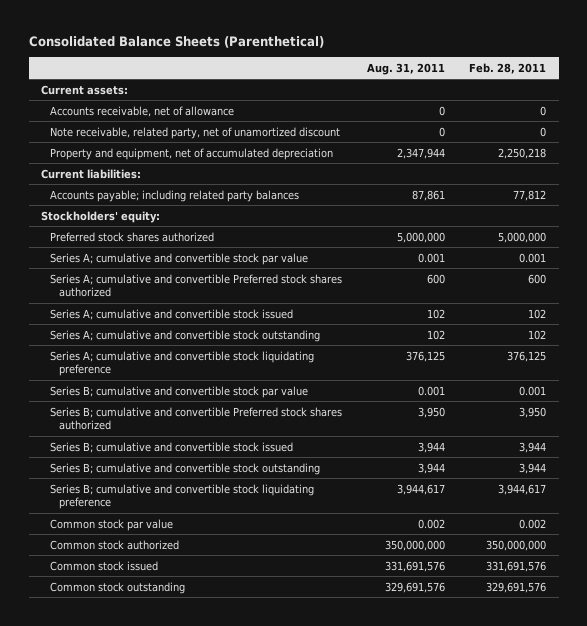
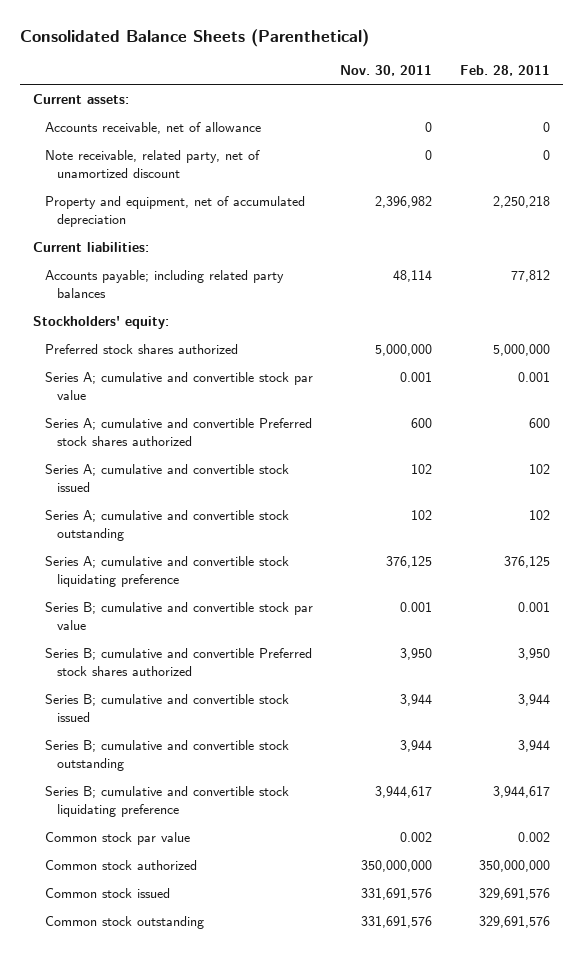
- | Aug. 31, 2011 | Feb. 28, 2011
+ | Nov. 30, 2011 | Feb. 28, 2011
- Common stock issued | 331,691,576 | 331,691,576
+ Common stock issued | 331,691,576 | 329,691,576

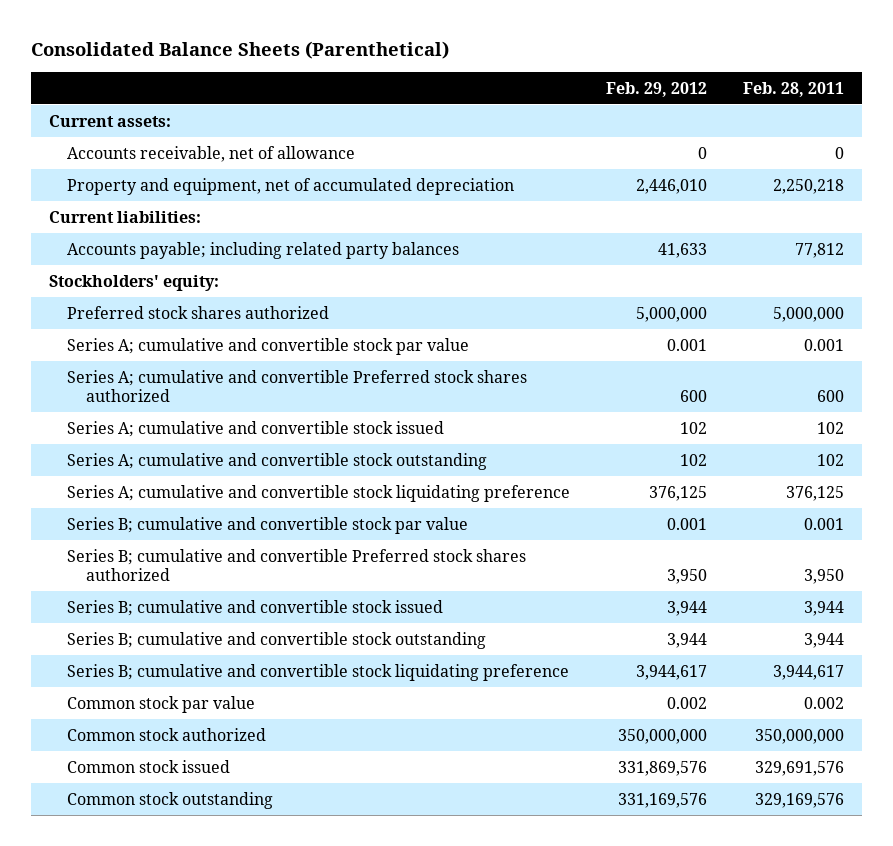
- | Nov. 30, 2011 | Feb. 28, 2011
+ | Feb. 29, 2012 | Feb. 28, 2011
- Note receivable, related party, net of unamortized discount | 0 | 0
- Common stock outstanding | 331,691,576 | 329,691,576
+ Common stock outstanding | 331,169,576 | 329,169,576

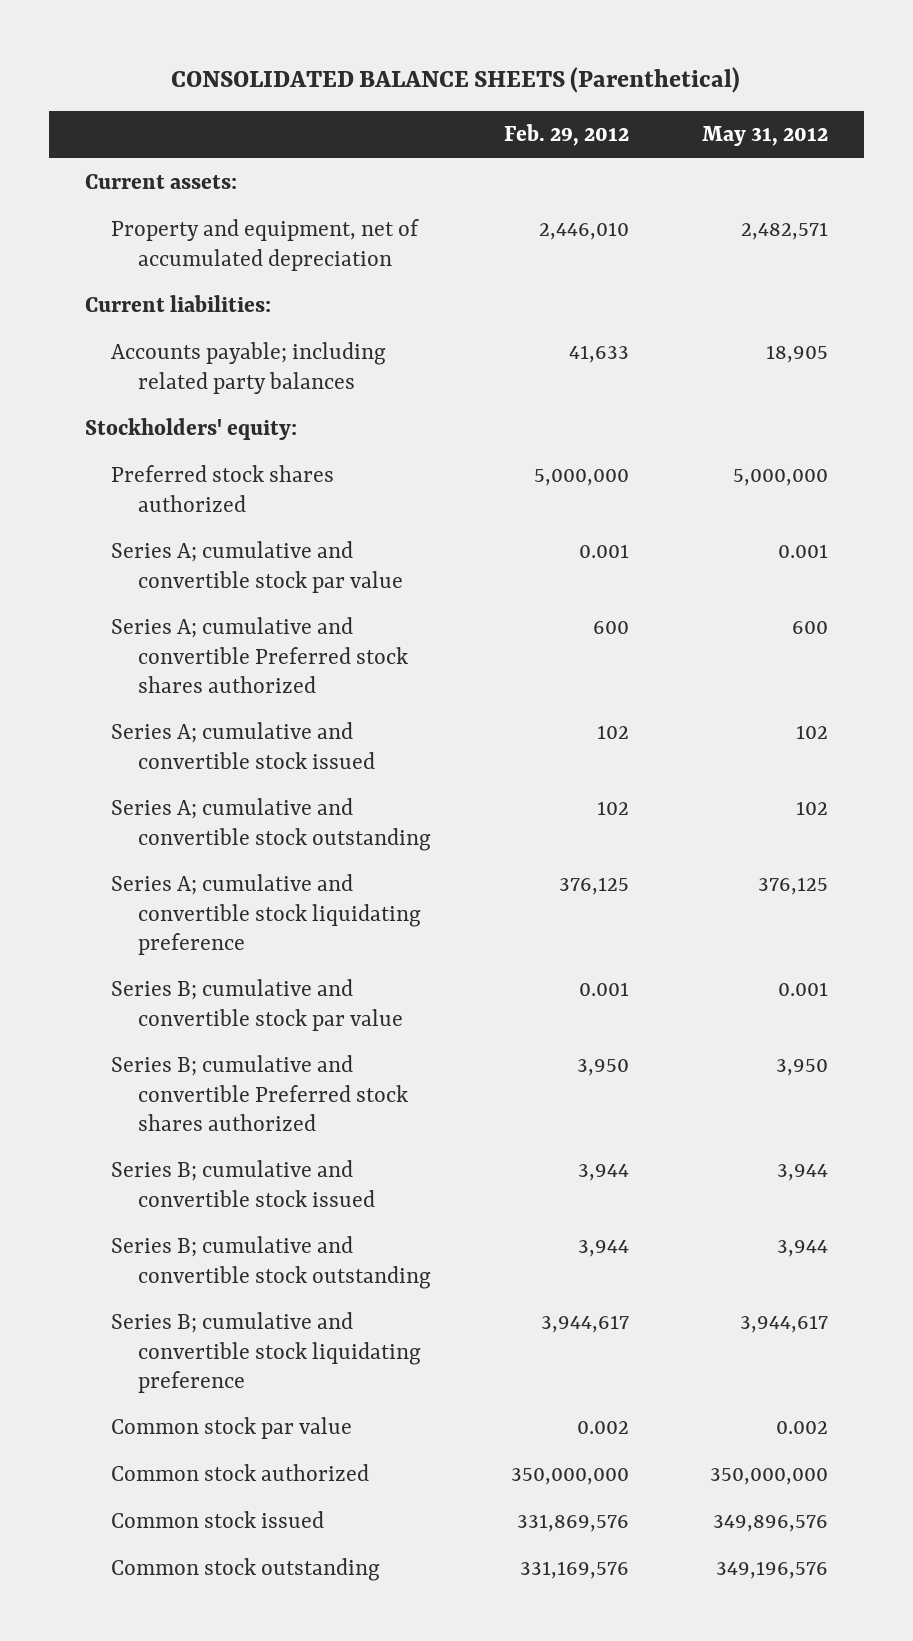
- Consolidated Balance Sheets (Parenthetical)
+ CONSOLIDATED BALANCE SHEETS (Parenthetical)
- | Feb. 29, 2012 | Feb. 28, 2011
+ | Feb. 29, 2012 | May 31, 2012
- Accounts receivable, net of allowance | 0 | 0

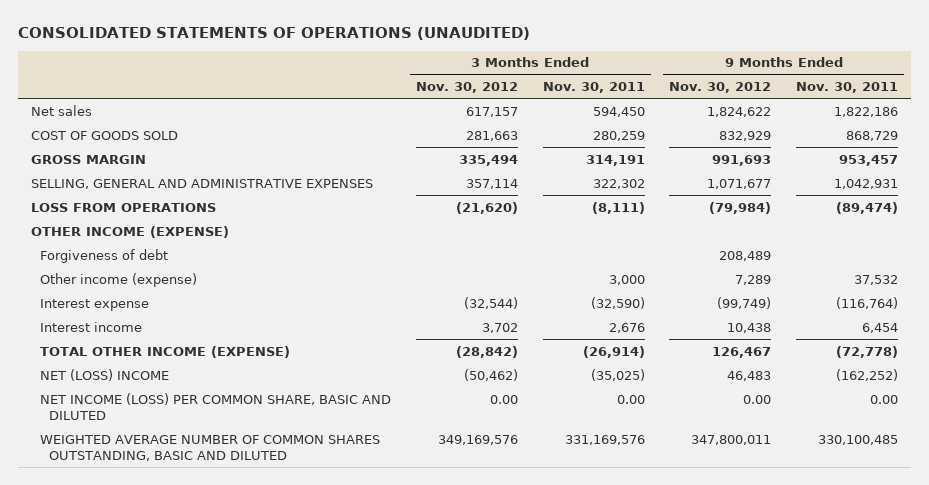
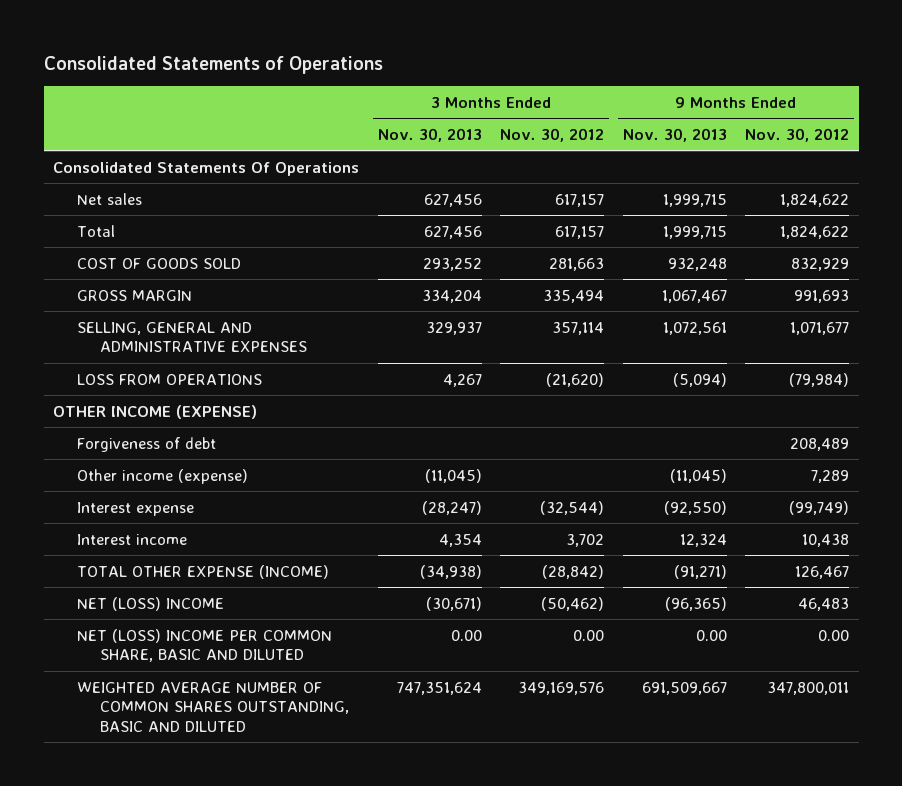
- CONSOLIDATED STATEMENTS OF OPERATIONS (UNAUDITED)
+ Consolidated Statements of Operations
- | 3 Months Ended Nov. 30, 2012 | 3 Months Ended Nov. 30, 2011 | 9 Months Ended Nov. 30, 2012 | 9 Months Ended Nov. 30, 2011
+ | 3 Months Ended Nov. 30, 2013 | 3 Months Ended Nov. 30, 2012 | 9 Months Ended Nov. 30, 2013 | 9 Months Ended Nov. 30, 2012
+ Consolidated Statements Of Operations
+ Total | 627,456 | 617,157 | 1,999,715 | 1,824,622
- TOTAL OTHER INCOME (EXPENSE) | (28,842) | (26,914) | 126,467 | (72,778)
+ TOTAL OTHER EXPENSE (INCOME) | (34,938) | (28,842) | (91,271) | 126,467
- NET INCOME (LOSS) PER COMMON SHARE, BASIC AND DILUTED | 0.00 | 0.00 | 0.00 | 0.00
+ NET (LOSS) INCOME PER COMMON SHARE, BASIC AND DILUTED | 0.00 | 0.00 | 0.00 | 0.00

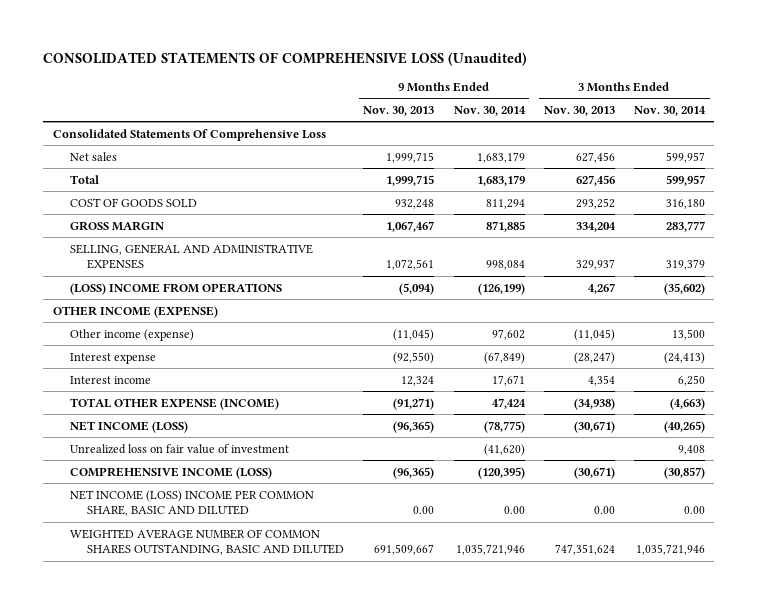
- Consolidated Statements of Operations
+ CONSOLIDATED STATEMENTS OF COMPREHENSIVE LOSS (Unaudited)
- | 3 Months Ended Nov. 30, 2013 | 3 Months Ended Nov. 30, 2012 | 9 Months Ended Nov. 30, 2013 | 9 Months Ended Nov. 30, 2012
+ | 9 Months Ended Nov. 30, 2013 | 9 Months Ended Nov. 30, 2014 | 3 Months Ended Nov. 30, 2013 | 3 Months Ended Nov. 30, 2014
- Consolidated Statements Of Operations
+ Consolidated Statements Of Comprehensive Loss
- LOSS FROM OPERATIONS | 4,267 | (21,620) | (5,094) | (79,984)
+ (LOSS) INCOME FROM OPERATIONS | (5,094) | (126,199) | 4,267 | (35,602)
- Forgiveness of debt | | | | 208,489
- NET (LOSS) INCOME | (30,671) | (50,462) | (96,365) | 46,483
- NET (LOSS) INCOME PER COMMON SHARE, BASIC AND DILUTED | 0.00 | 0.00 | 0.00 | 0.00
+ NET INCOME (LOSS) | (96,365) | (78,775) | (30,671) | (40,265)
+ Unrealized loss on fair value of investment | | (41,620) | | 9,408
+ COMPREHENSIVE INCOME (LOSS) | (96,365) | (120,395) | (30,671) | (30,857)
+ NET INCOME (LOSS) INCOME PER COMMON SHARE, BASIC AND DILUTED | 0.00 | 0.00 | 0.00 | 0.00

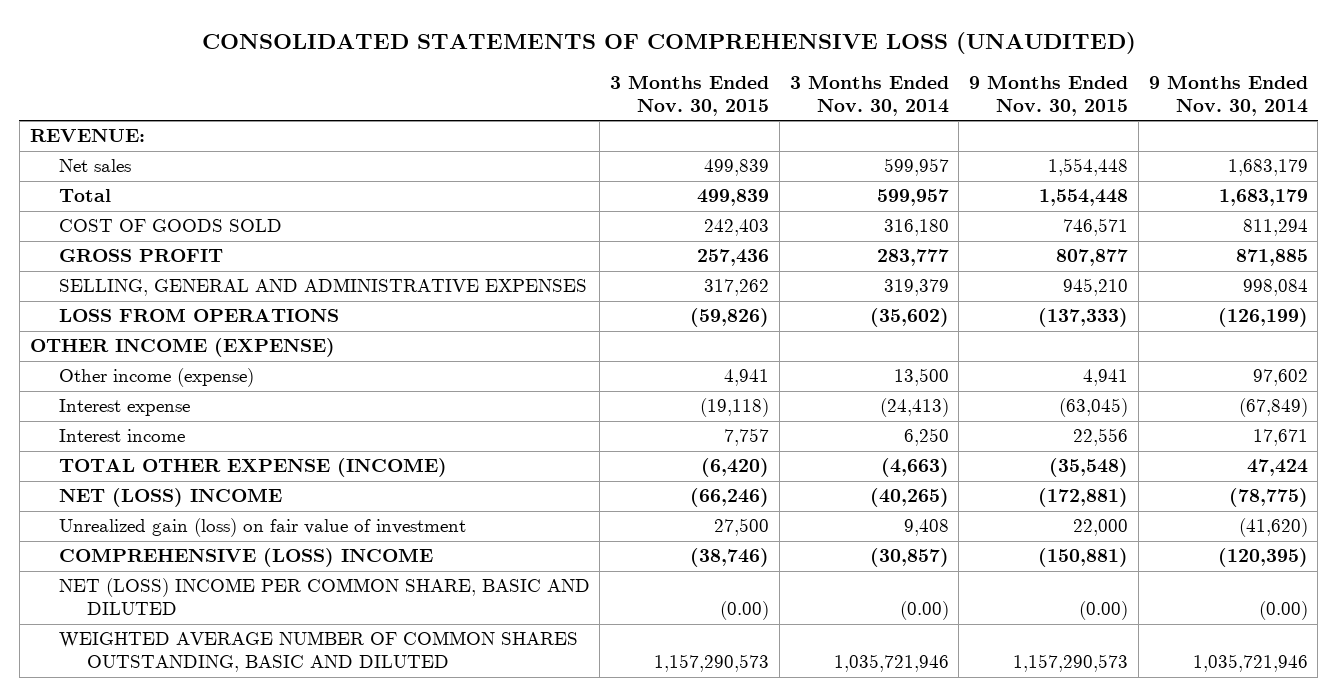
- CONSOLIDATED STATEMENTS OF COMPREHENSIVE LOSS (Unaudited)
+ CONSOLIDATED STATEMENTS OF COMPREHENSIVE LOSS (UNAUDITED)
- | 9 Months Ended Nov. 30, 2013 | 9 Months Ended Nov. 30, 2014 | 3 Months Ended Nov. 30, 2013 | 3 Months Ended Nov. 30, 2014
+ | 3 Months Ended Nov. 30, 2015 | 3 Months Ended Nov. 30, 2014 | 9 Months Ended Nov. 30, 2015 | 9 Months Ended Nov. 30, 2014
- Consolidated Statements Of Comprehensive Loss
+ REVENUE:
- GROSS MARGIN | 1,067,467 | 871,885 | 334,204 | 283,777
+ GROSS PROFIT | 257,436 | 283,777 | 807,877 | 871,885
- (LOSS) INCOME FROM OPERATIONS | (5,094) | (126,199) | 4,267 | (35,602)
+ LOSS FROM OPERATIONS | (59,826) | (35,602) | (137,333) | (126,199)
- NET INCOME (LOSS) | (96,365) | (78,775) | (30,671) | (40,265)
- Unrealized loss on fair value of investment | | (41,620) | | 9,408
- COMPREHENSIVE INCOME (LOSS) | (96,365) | (120,395) | (30,671) | (30,857)
- NET INCOME (LOSS) INCOME PER COMMON SHARE, BASIC AND DILUTED | 0.00 | 0.00 | 0.00 | 0.00
+ NET (LOSS) INCOME | (66,246) | (40,265) | (172,881) | (78,775)
+ Unrealized gain (loss) on fair value of investment | 27,500 | 9,408 | 22,000 | (41,620)
+ COMPREHENSIVE (LOSS) INCOME | (38,746) | (30,857) | (150,881) | (120,395)
+ NET (LOSS) INCOME PER COMMON SHARE, BASIC AND DILUTED | (0.00) | (0.00) | (0.00) | (0.00)

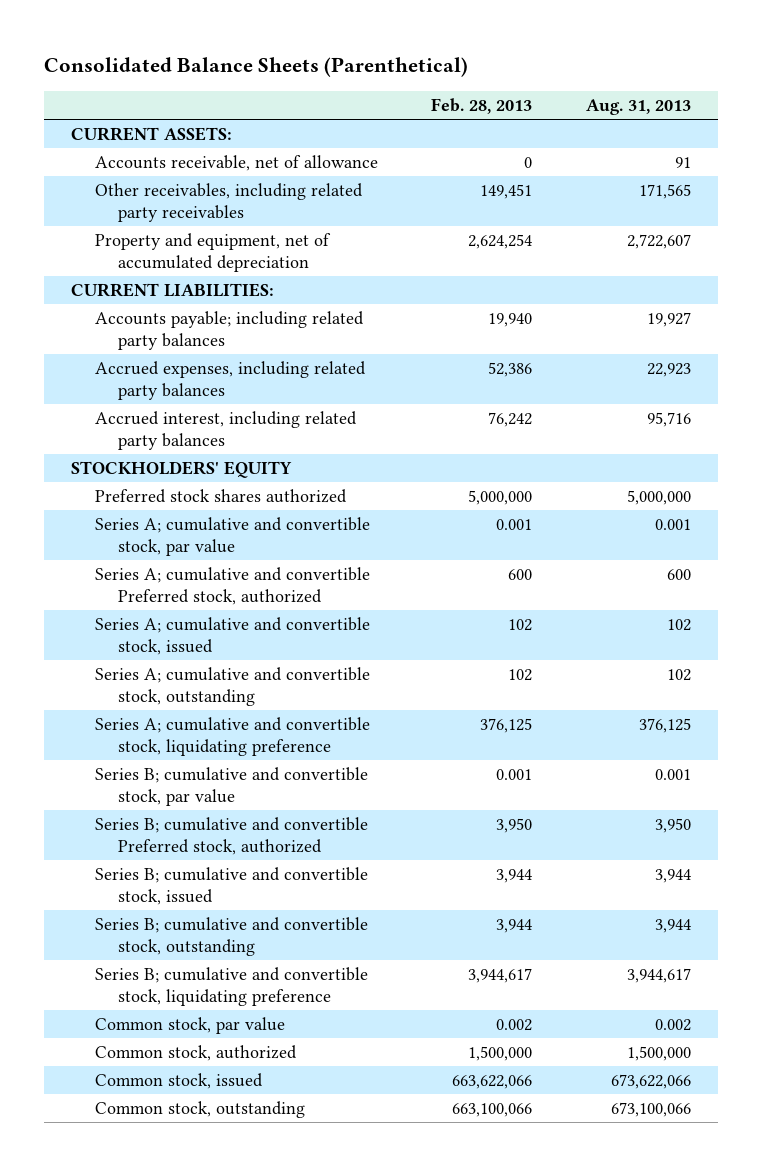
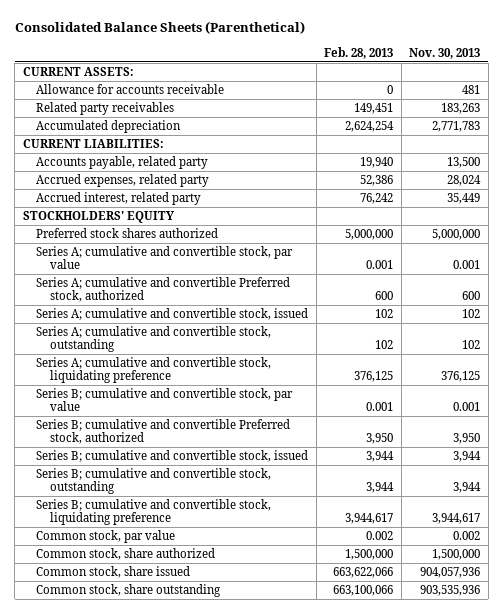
- | Feb. 28, 2013 | Aug. 31, 2013
+ | Feb. 28, 2013 | Nov. 30, 2013
- Accounts receivable, net of allowance | 0 | 91
- Other receivables, including related party receivables | 149,451 | 171,565
- Property and equipment, net of accumulated depreciation | 2,624,254 | 2,722,607
+ Allowance for accounts receivable | 0 | 481
+ Related party receivables | 149,451 | 183,263
+ Accumulated depreciation | 2,624,254 | 2,771,783
- Accounts payable; including related party balances | 19,940 | 19,927
- Accrued expenses, including related party balances | 52,386 | 22,923
- Accrued interest, including related party balances | 76,242 | 95,716
+ Accounts payable, related party | 19,940 | 13,500
+ Accrued expenses, related party | 52,386 | 28,024
+ Accrued interest, related party | 76,242 | 35,449
- Common stock, authorized | 1,500,000 | 1,500,000
- Common stock, issued | 663,622,066 | 673,622,066
- Common stock, outstanding | 663,100,066 | 673,100,066
+ Common stock, share authorized | 1,500,000 | 1,500,000
+ Common stock, share issued | 663,622,066 | 904,057,936
+ Common stock, share outstanding | 663,100,066 | 903,535,936

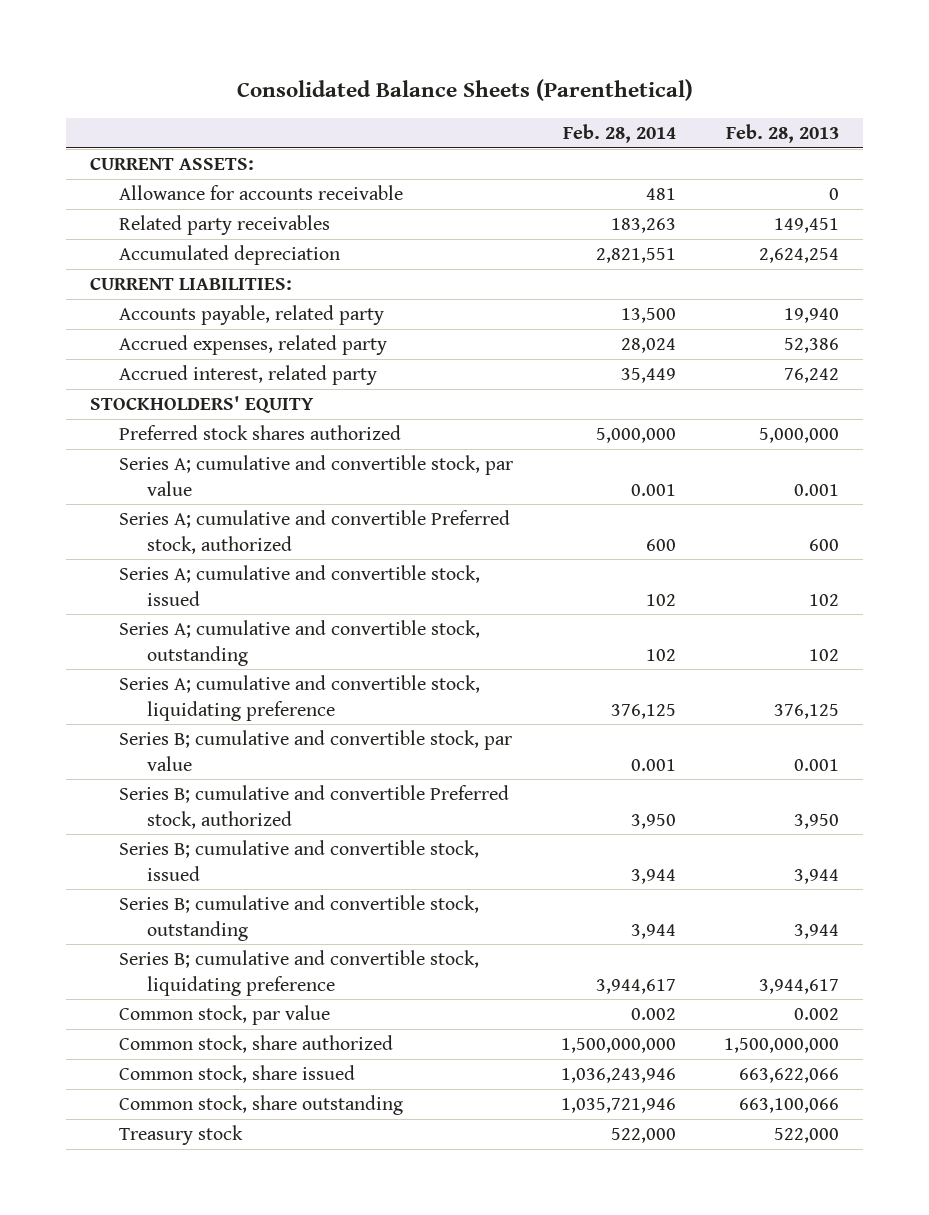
- | Feb. 28, 2013 | Nov. 30, 2013
+ | Feb. 28, 2014 | Feb. 28, 2013
- Common stock, share authorized | 1,500,000 | 1,500,000
+ Common stock, share authorized | 1,500,000,000 | 1,500,000,000
+ Treasury stock | 522,000 | 522,000

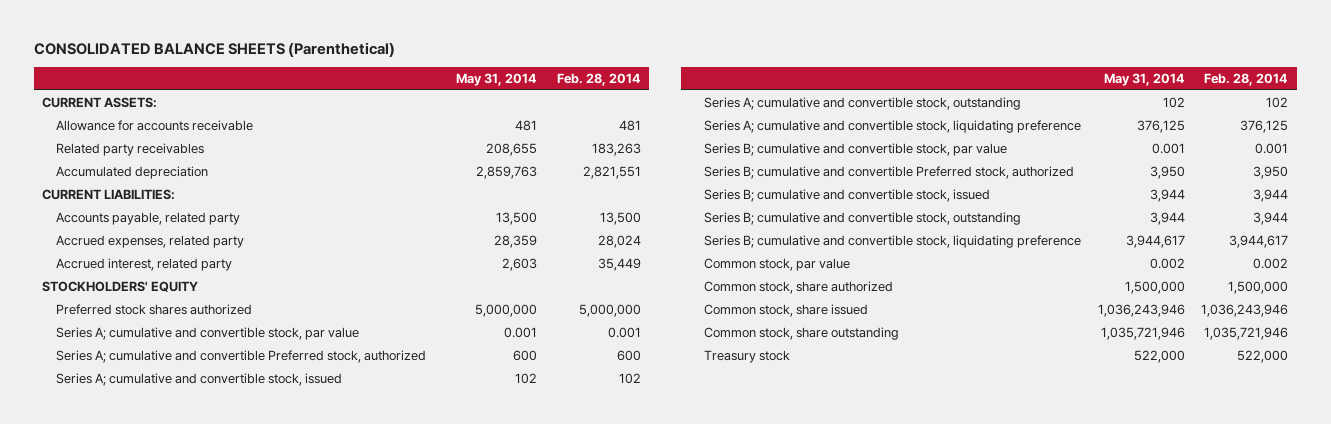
- Consolidated Balance Sheets (Parenthetical)
+ CONSOLIDATED BALANCE SHEETS (Parenthetical)
- | Feb. 28, 2014 | Feb. 28, 2013
+ | May 31, 2014 | Feb. 28, 2014
- Common stock, share authorized | 1,500,000,000 | 1,500,000,000
+ Common stock, share authorized | 1,500,000 | 1,500,000

